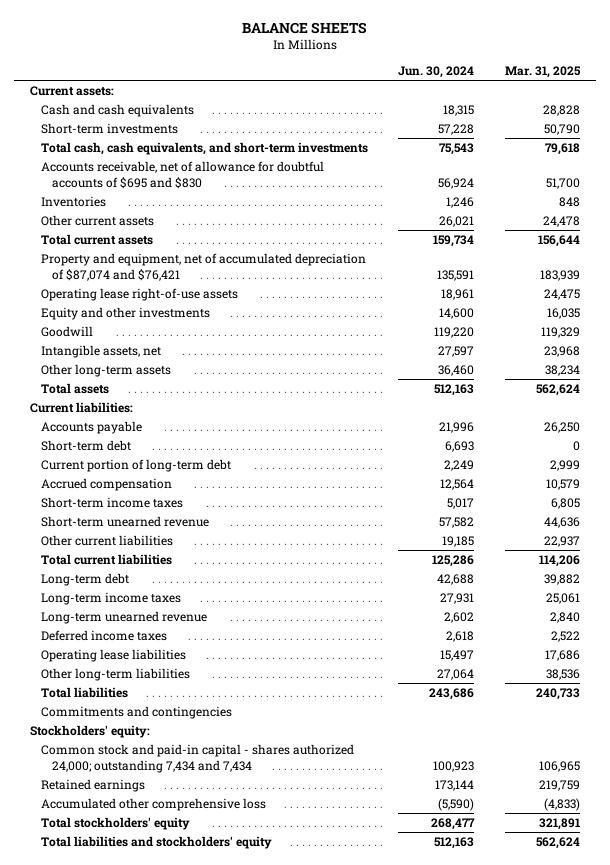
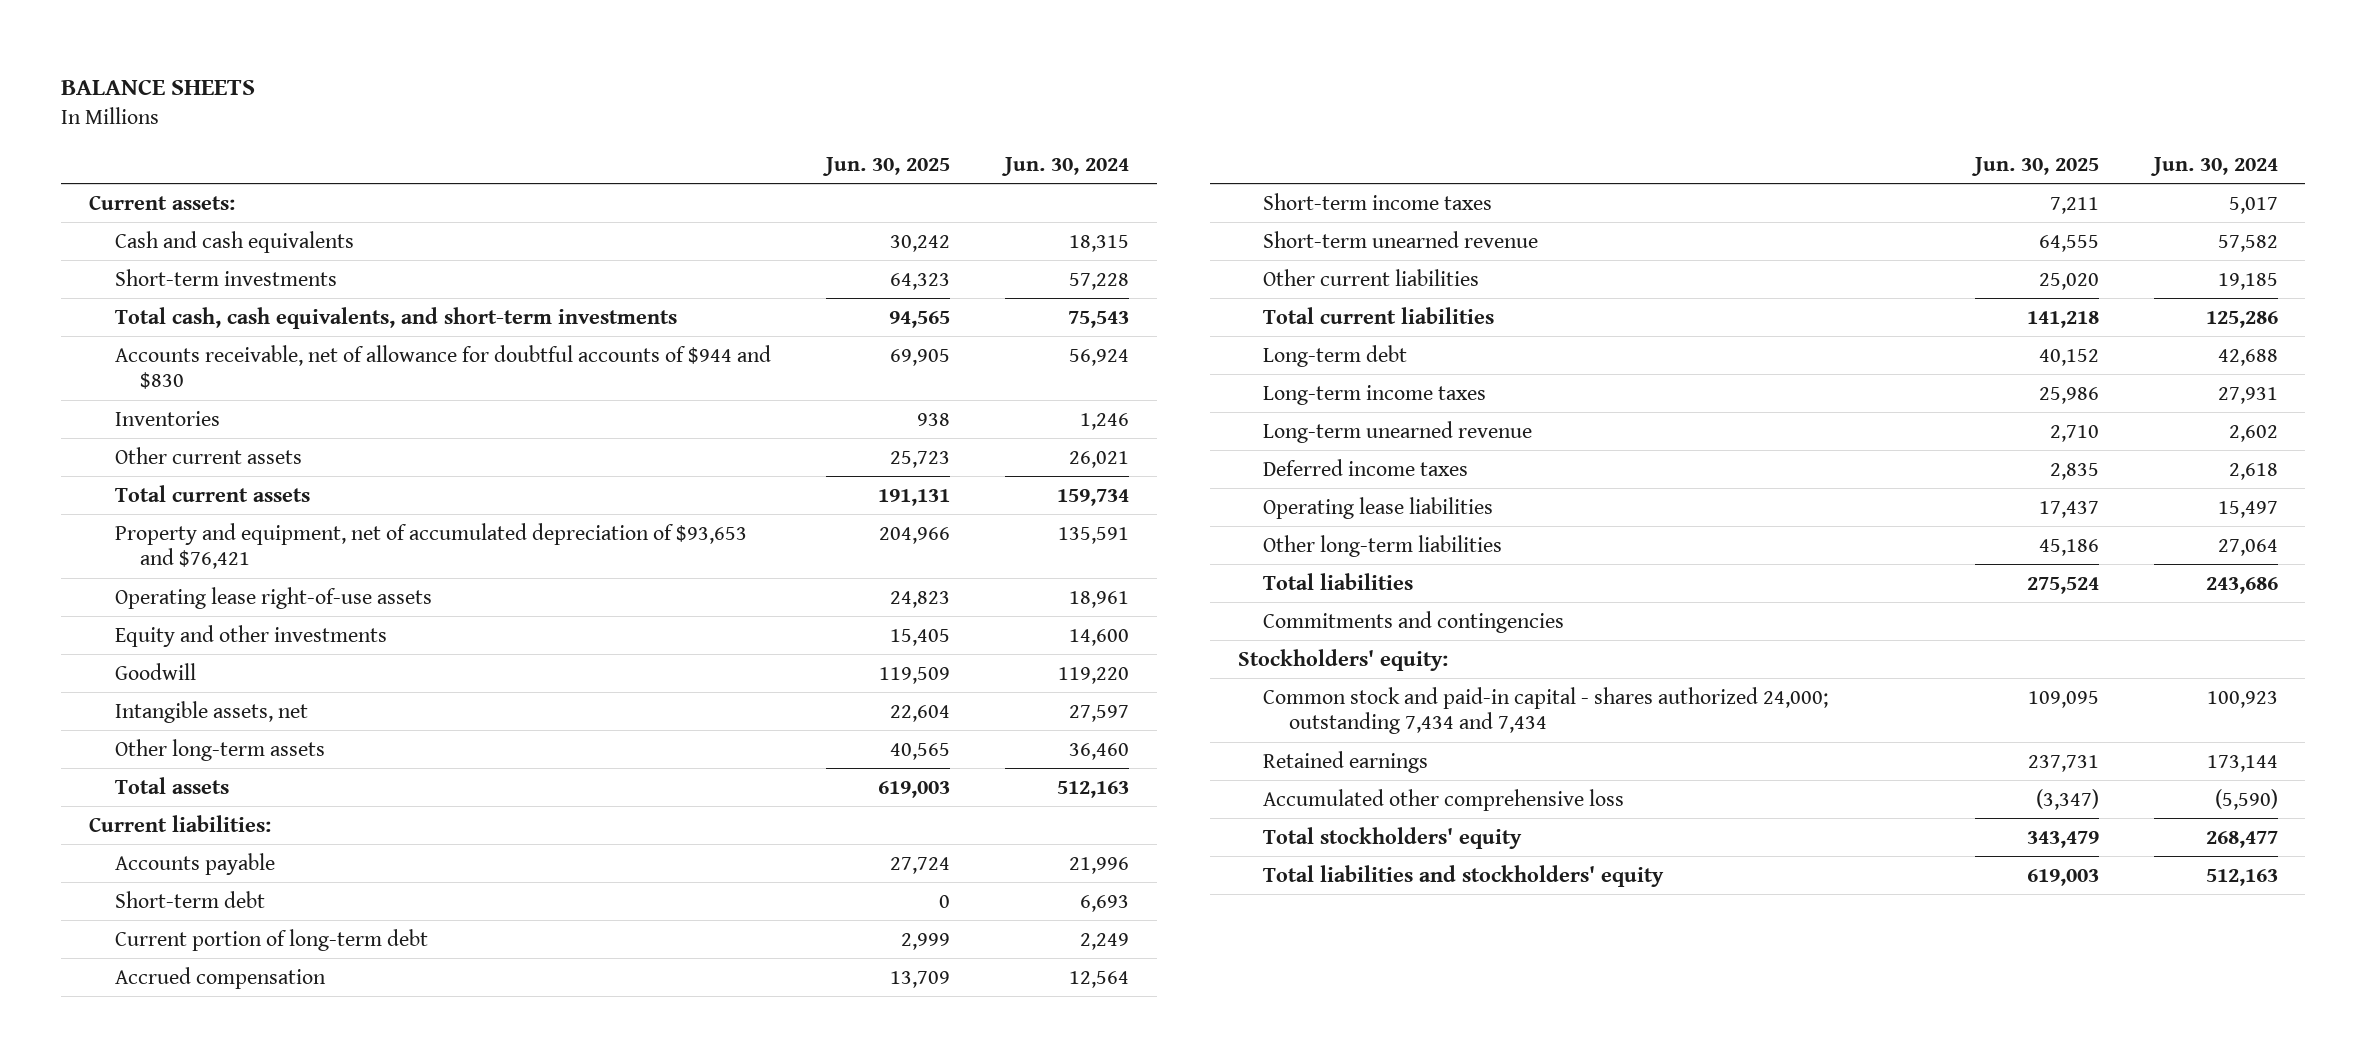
- | Jun. 30, 2024 | Mar. 31, 2025
+ | Jun. 30, 2025 | Jun. 30, 2024
- Accounts receivable, net of allowance for doubtful accounts of $695 and $830 | 56,924 | 51,700
+ Accounts receivable, net of allowance for doubtful accounts of $944 and $830 | 69,905 | 56,924
- Property and equipment, net of accumulated depreciation of $87,074 and $76,421 | 135,591 | 183,939
+ Property and equipment, net of accumulated depreciation of $93,653 and $76,421 | 204,966 | 135,591

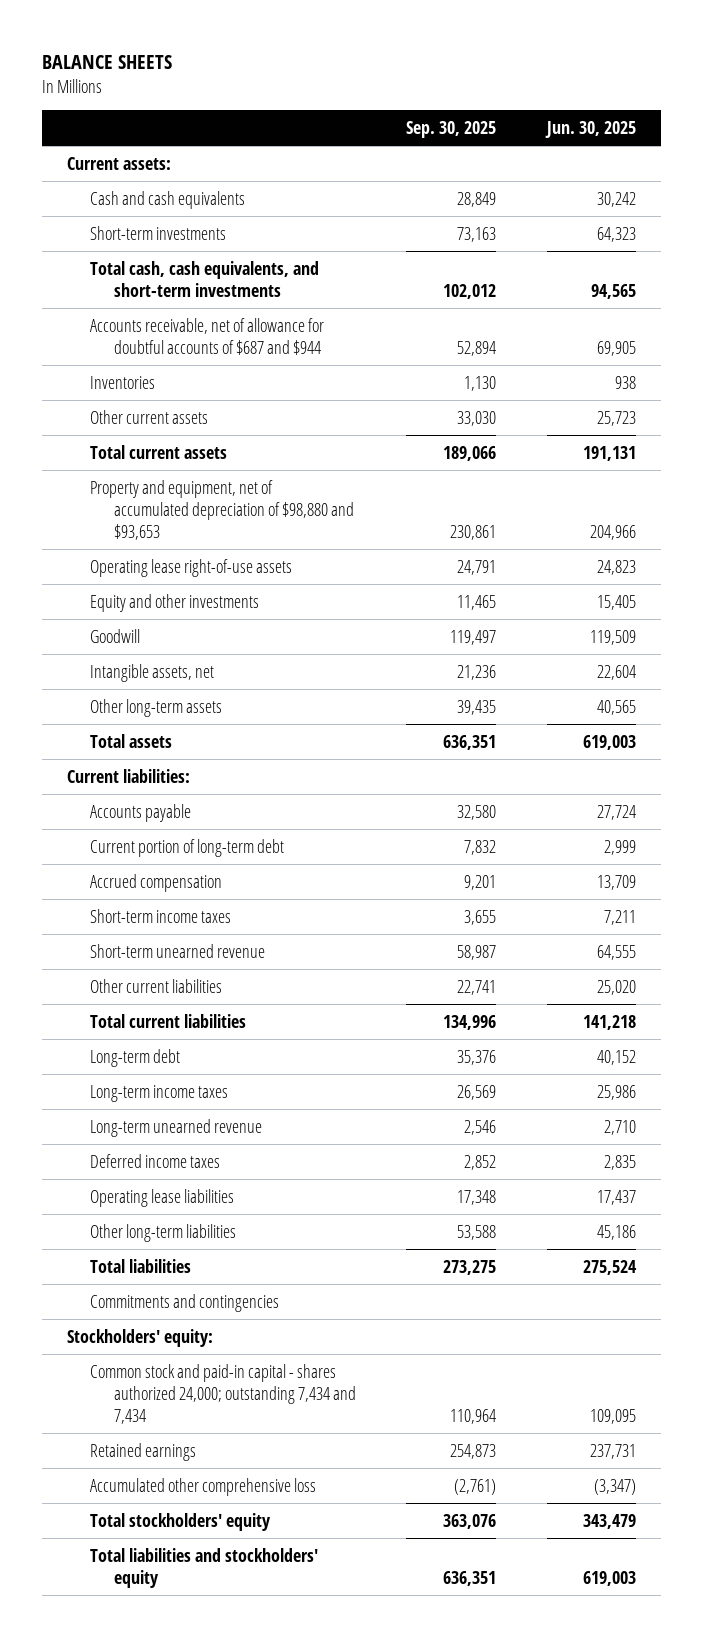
- | Jun. 30, 2025 | Jun. 30, 2024
+ | Sep. 30, 2025 | Jun. 30, 2025
- Accounts receivable, net of allowance for doubtful accounts of $944 and $830 | 69,905 | 56,924
+ Accounts receivable, net of allowance for doubtful accounts of $687 and $944 | 52,894 | 69,905
- Property and equipment, net of accumulated depreciation of $93,653 and $76,421 | 204,966 | 135,591
+ Property and equipment, net of accumulated depreciation of $98,880 and $93,653 | 230,861 | 204,966
- Short-term debt | 0 | 6,693

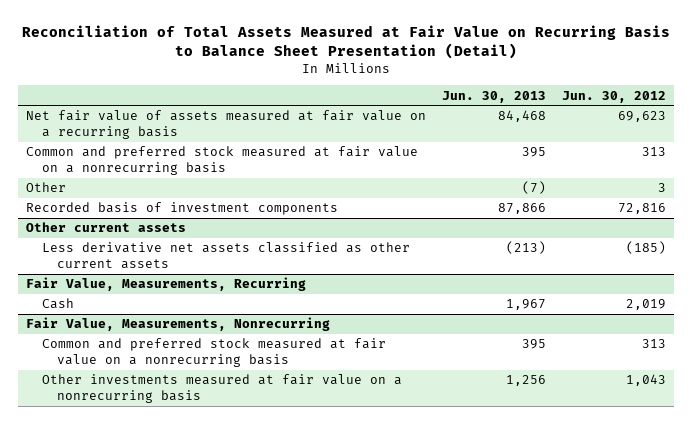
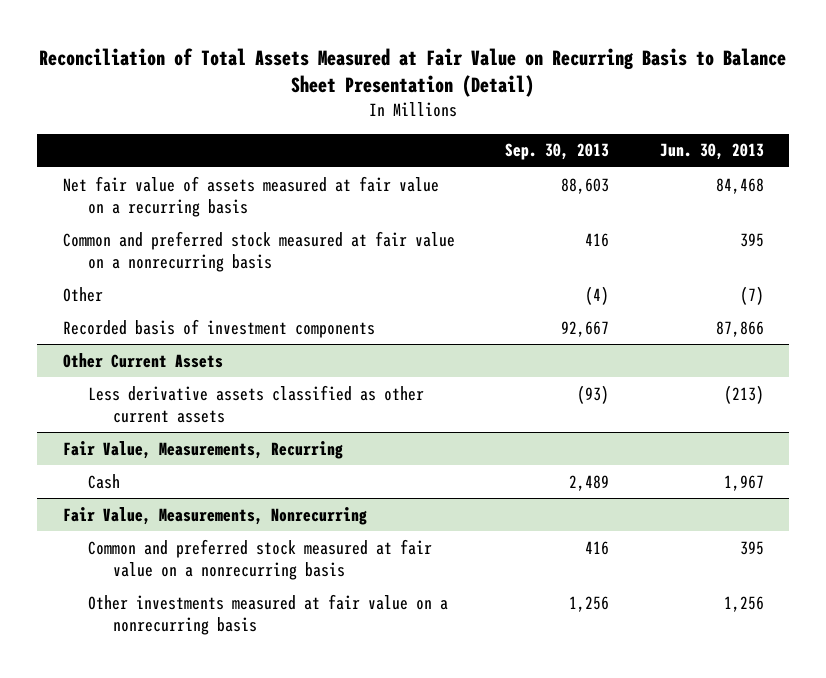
- | Jun. 30, 2013 | Jun. 30, 2012
+ | Sep. 30, 2013 | Jun. 30, 2013
- Other current assets
- Less derivative net assets classified as other current assets | (213) | (185)
+ Other Current Assets
+ Less derivative assets classified as other current assets | (93) | (213)

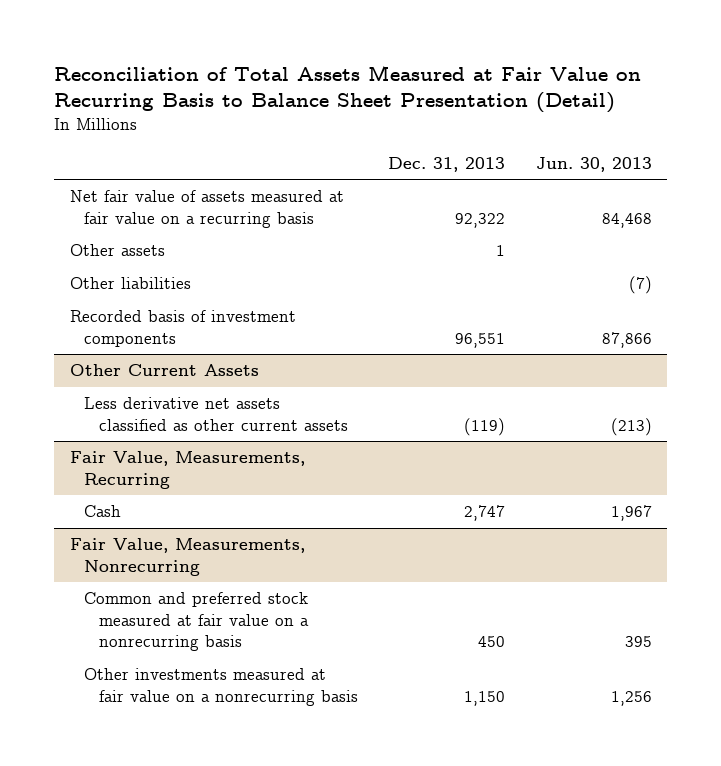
- | Sep. 30, 2013 | Jun. 30, 2013
+ | Dec. 31, 2013 | Jun. 30, 2013
- Common and preferred stock measured at fair value on a nonrecurring basis | 416 | 395
- Other | (4) | (7)
+ Other assets | 1 |
+ Other liabilities | | (7)
@ Other Current Assets
- Less derivative assets classified as other current assets | (93) | (213)
+ Less derivative net assets classified as other current assets | (119) | (213)

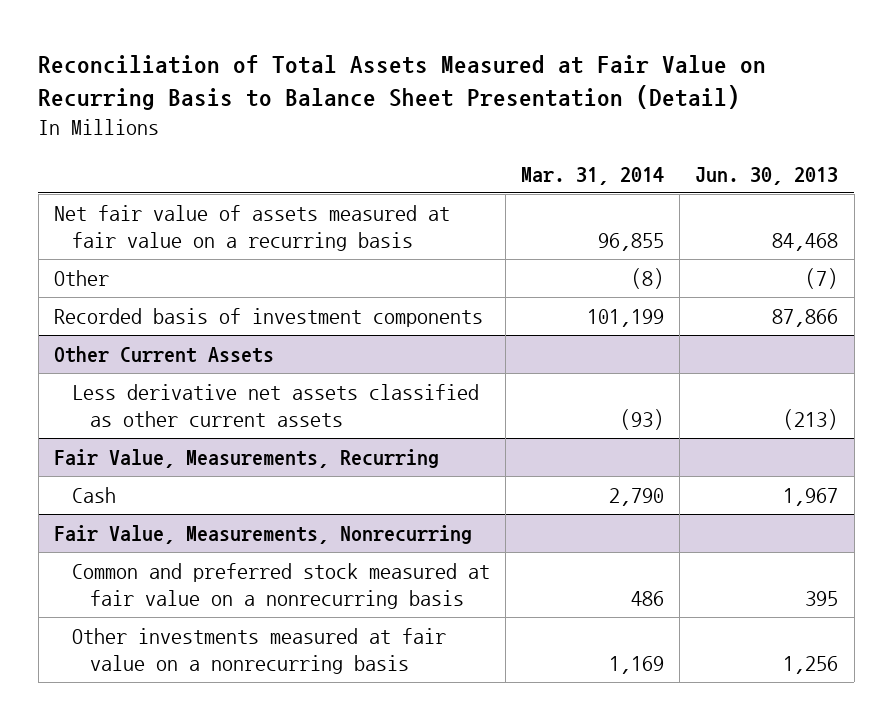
- | Dec. 31, 2013 | Jun. 30, 2013
+ | Mar. 31, 2014 | Jun. 30, 2013
- Other assets | 1 |
- Other liabilities | | (7)
+ Other | (8) | (7)

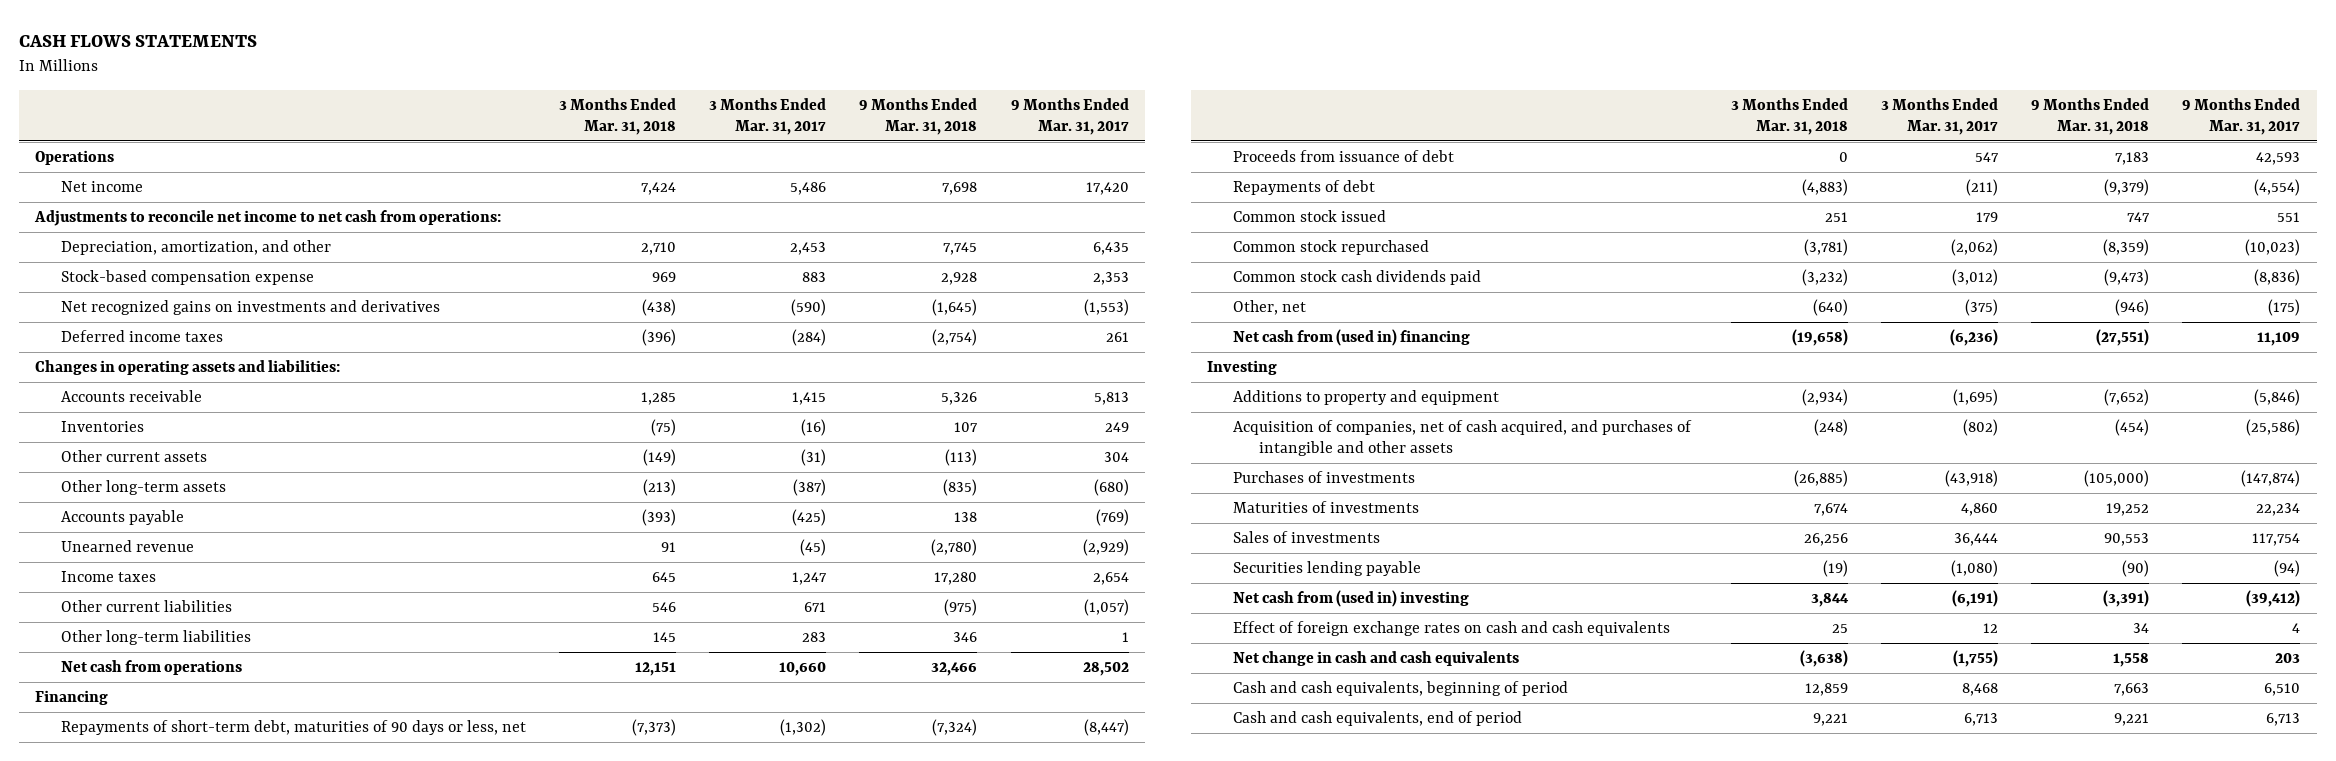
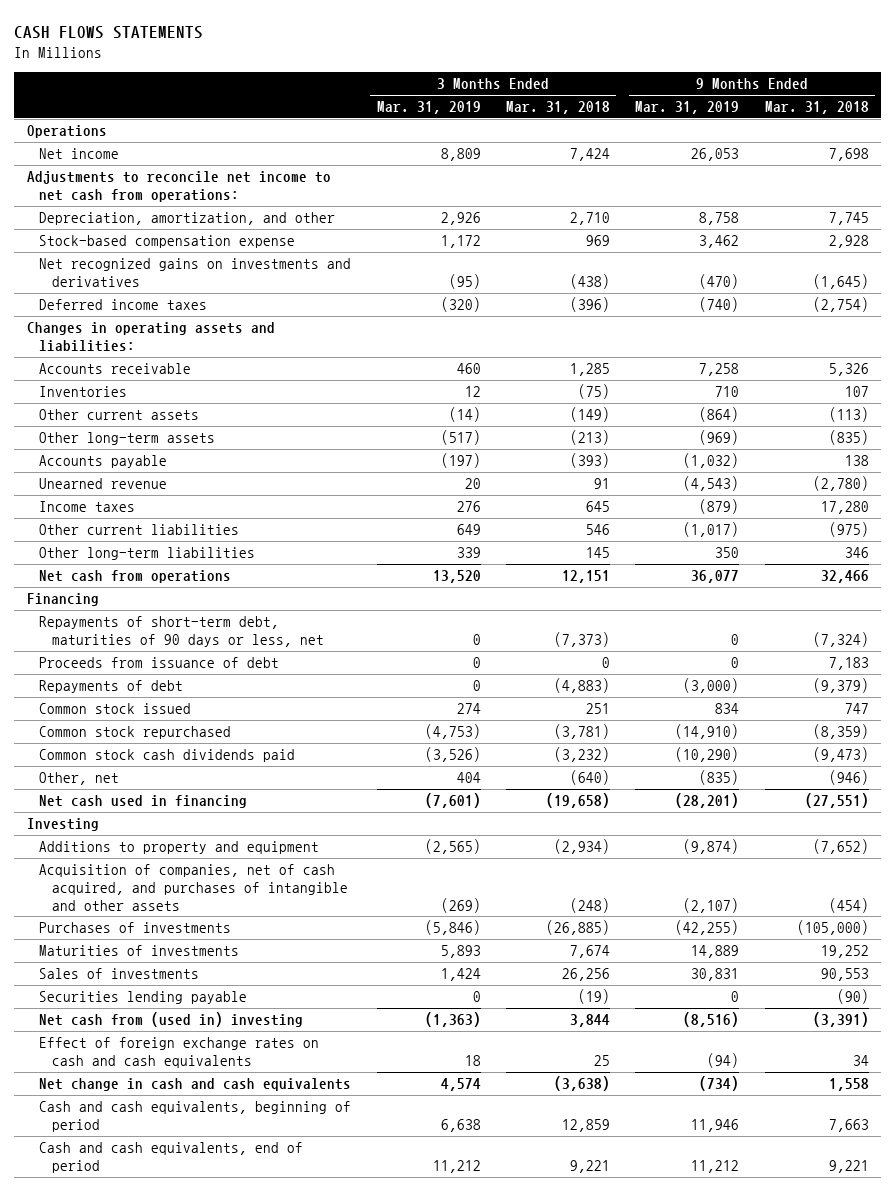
- | 3 Months Ended Mar. 31, 2018 | 3 Months Ended Mar. 31, 2017 | 9 Months Ended Mar. 31, 2018 | 9 Months Ended Mar. 31, 2017
+ | 3 Months Ended Mar. 31, 2019 | 3 Months Ended Mar. 31, 2018 | 9 Months Ended Mar. 31, 2019 | 9 Months Ended Mar. 31, 2018
- Net cash from (used in) financing | (19,658) | (6,236) | (27,551) | 11,109
+ Net cash used in financing | (7,601) | (19,658) | (28,201) | (27,551)

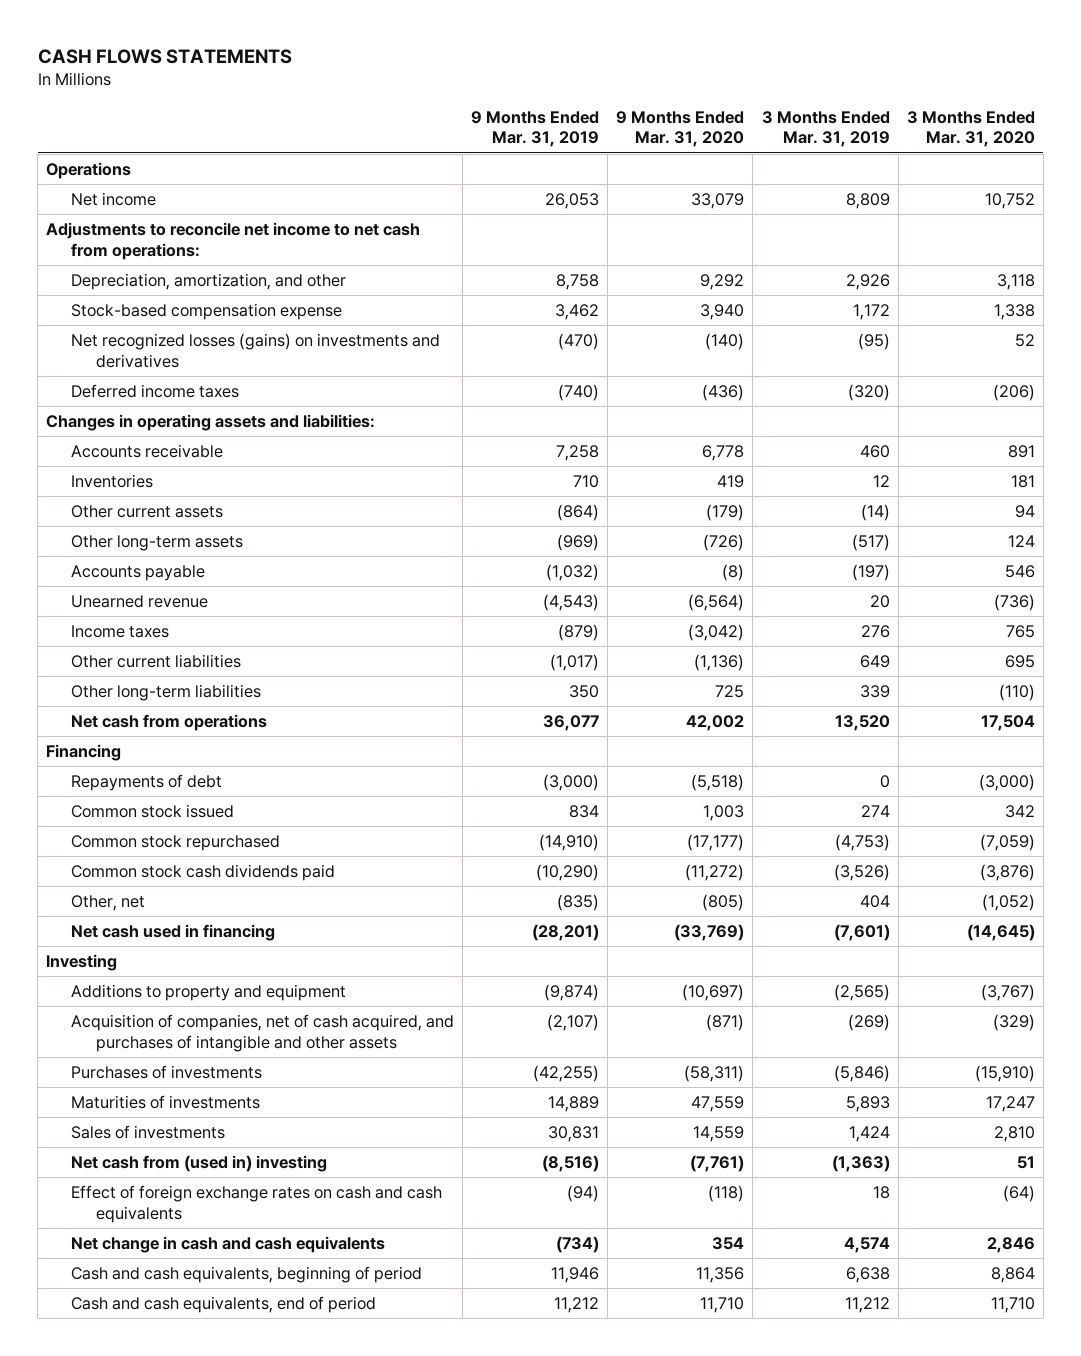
- | 3 Months Ended Mar. 31, 2019 | 3 Months Ended Mar. 31, 2018 | 9 Months Ended Mar. 31, 2019 | 9 Months Ended Mar. 31, 2018
+ | 9 Months Ended Mar. 31, 2019 | 9 Months Ended Mar. 31, 2020 | 3 Months Ended Mar. 31, 2019 | 3 Months Ended Mar. 31, 2020
- Net recognized gains on investments and derivatives | (95) | (438) | (470) | (1,645)
+ Net recognized losses (gains) on investments and derivatives | (470) | (140) | (95) | 52
- Repayments of short-term debt, maturities of 90 days or less, net | 0 | (7,373) | 0 | (7,324)
- Proceeds from issuance of debt | 0 | 0 | 0 | 7,183
- Securities lending payable | 0 | (19) | 0 | (90)

